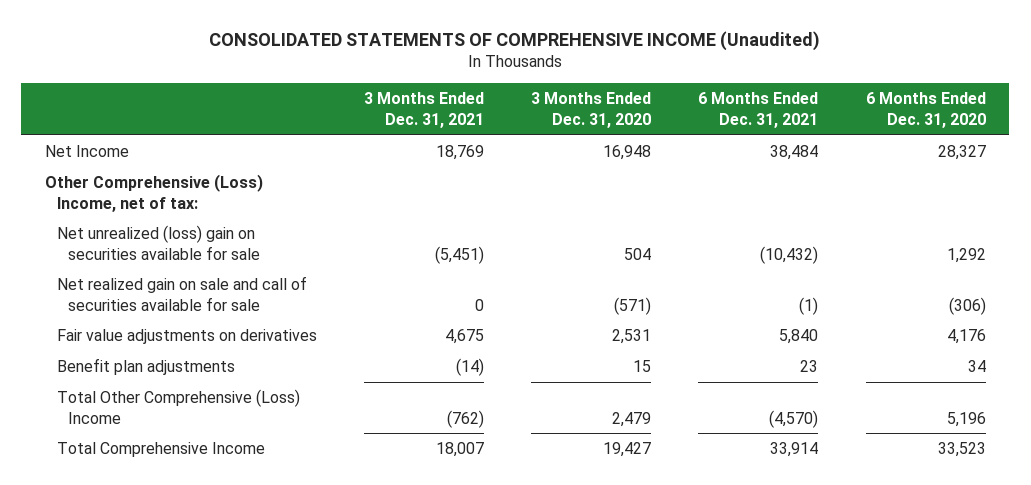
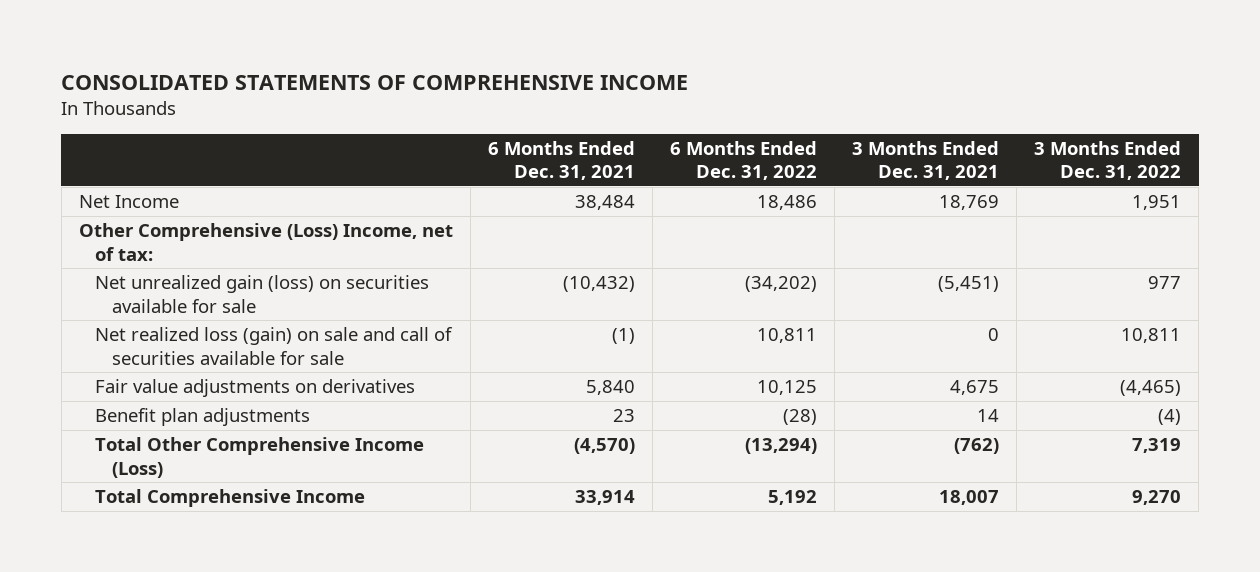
- CONSOLIDATED STATEMENTS OF COMPREHENSIVE INCOME (Unaudited)
+ CONSOLIDATED STATEMENTS OF COMPREHENSIVE INCOME
- | 3 Months Ended Dec. 31, 2021 | 3 Months Ended Dec. 31, 2020 | 6 Months Ended Dec. 31, 2021 | 6 Months Ended Dec. 31, 2020
+ | 6 Months Ended Dec. 31, 2021 | 6 Months Ended Dec. 31, 2022 | 3 Months Ended Dec. 31, 2021 | 3 Months Ended Dec. 31, 2022
- Net unrealized (loss) gain on securities available for sale | (5,451) | 504 | (10,432) | 1,292
- Net realized gain on sale and call of securities available for sale | 0 | (571) | (1) | (306)
+ Net unrealized gain (loss) on securities available for sale | (10,432) | (34,202) | (5,451) | 977
+ Net realized loss (gain) on sale and call of securities available for sale | (1) | 10,811 | 0 | 10,811
- Benefit plan adjustments | (14) | 15 | 23 | 34
- Total Other Comprehensive (Loss) Income | (762) | 2,479 | (4,570) | 5,196
+ Benefit plan adjustments | 23 | (28) | 14 | (4)
+ Total Other Comprehensive Income (Loss) | (4,570) | (13,294) | (762) | 7,319

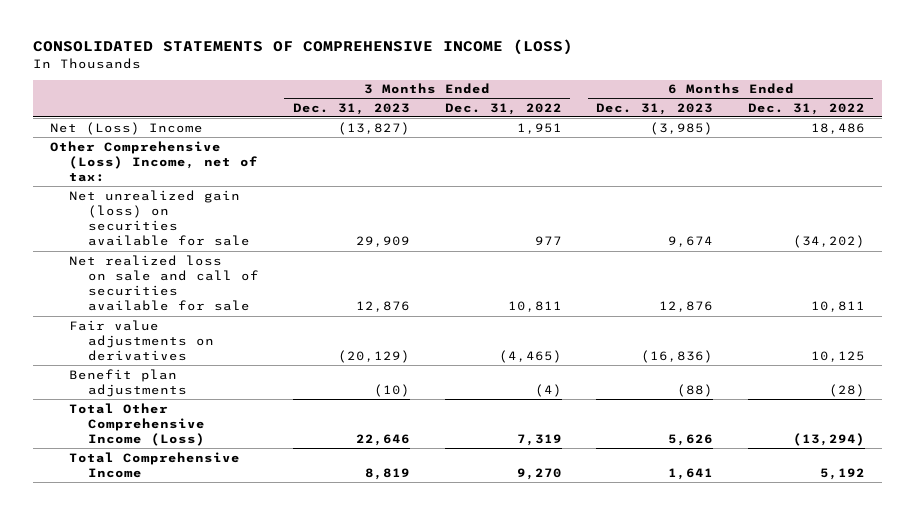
- CONSOLIDATED STATEMENTS OF COMPREHENSIVE INCOME
+ CONSOLIDATED STATEMENTS OF COMPREHENSIVE INCOME (LOSS)
- | 6 Months Ended Dec. 31, 2021 | 6 Months Ended Dec. 31, 2022 | 3 Months Ended Dec. 31, 2021 | 3 Months Ended Dec. 31, 2022
+ | 3 Months Ended Dec. 31, 2023 | 3 Months Ended Dec. 31, 2022 | 6 Months Ended Dec. 31, 2023 | 6 Months Ended Dec. 31, 2022
- Net Income | 38,484 | 18,486 | 18,769 | 1,951
+ Net (Loss) Income | (13,827) | 1,951 | (3,985) | 18,486
- Net realized loss (gain) on sale and call of securities available for sale | (1) | 10,811 | 0 | 10,811
+ Net realized loss on sale and call of securities available for sale | 12,876 | 10,811 | 12,876 | 10,811

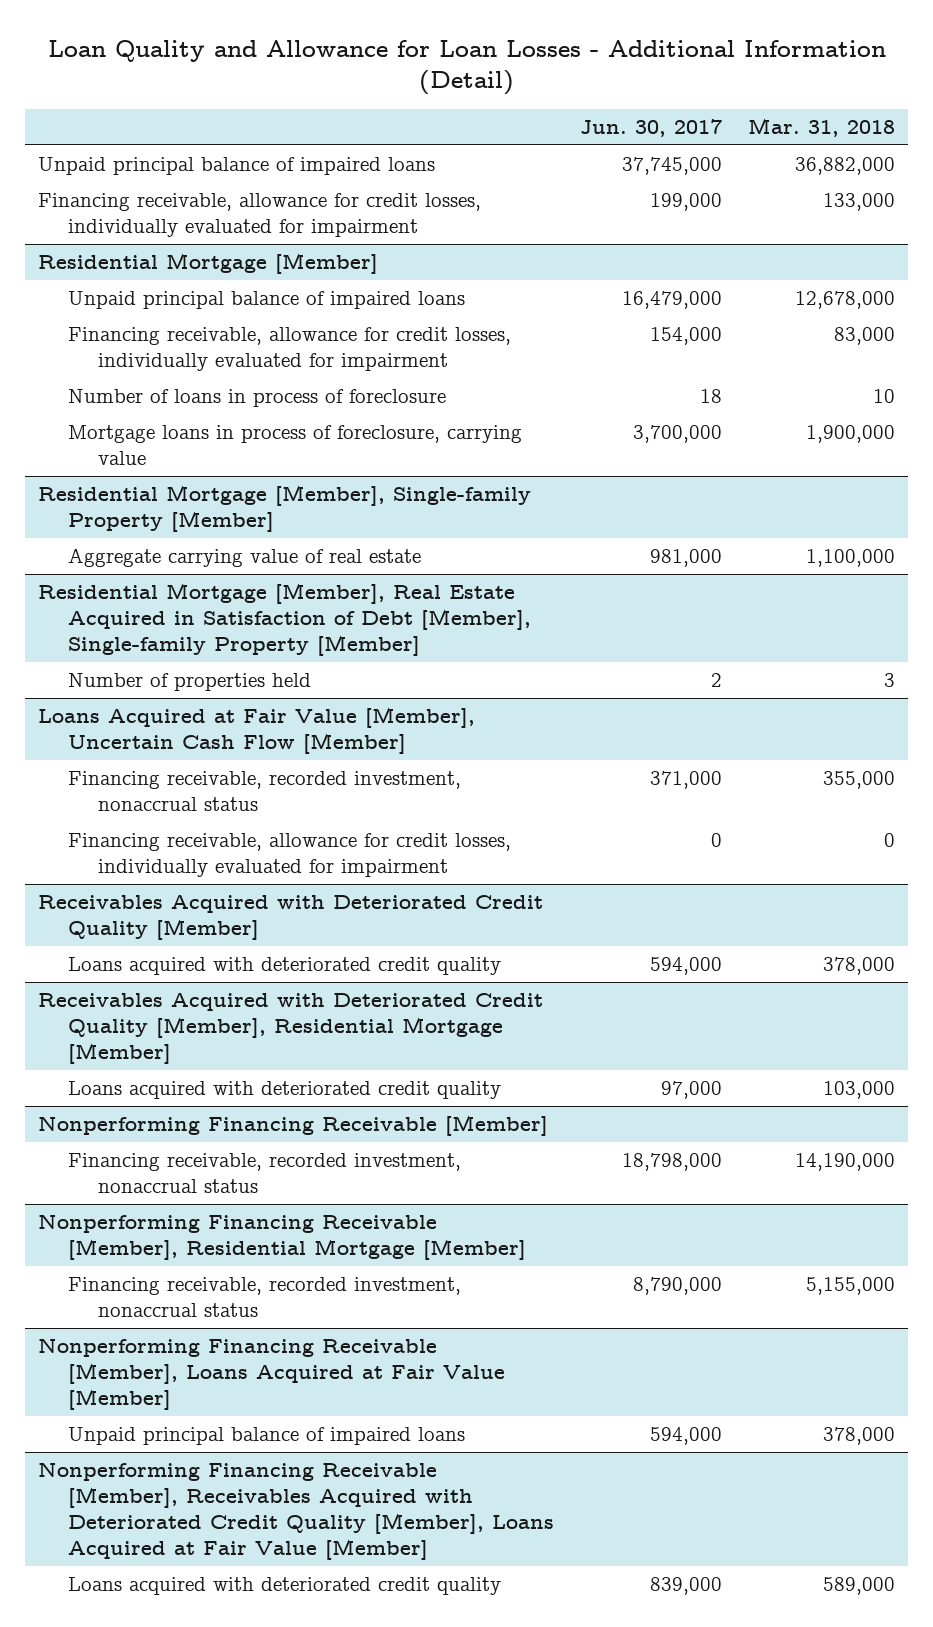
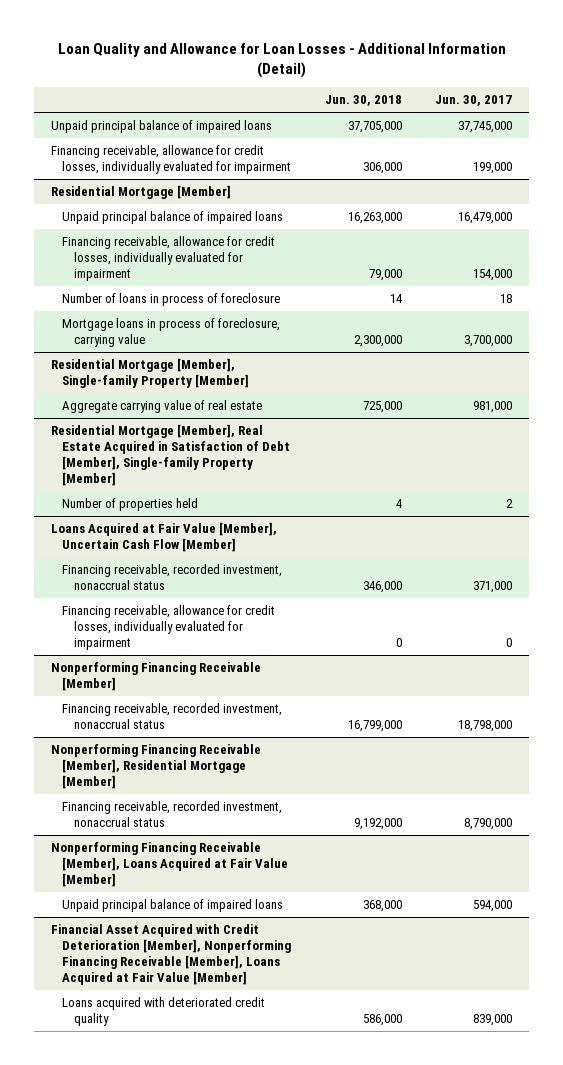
- | Jun. 30, 2017 | Mar. 31, 2018
+ | Jun. 30, 2018 | Jun. 30, 2017
- Receivables Acquired with Deteriorated Credit Quality [Member]
- Loans acquired with deteriorated credit quality | 594,000 | 378,000
- Receivables Acquired with Deteriorated Credit Quality [Member], Residential Mortgage [Member]
- Loans acquired with deteriorated credit quality | 97,000 | 103,000
- Nonperforming Financing Receivable [Member], Receivables Acquired with Deteriorated Credit Quality [Member], Loans Acquired at Fair Value [Member]
+ Financial Asset Acquired with Credit Deterioration [Member], Nonperforming Financing Receivable [Member], Loans Acquired at Fair Value [Member]

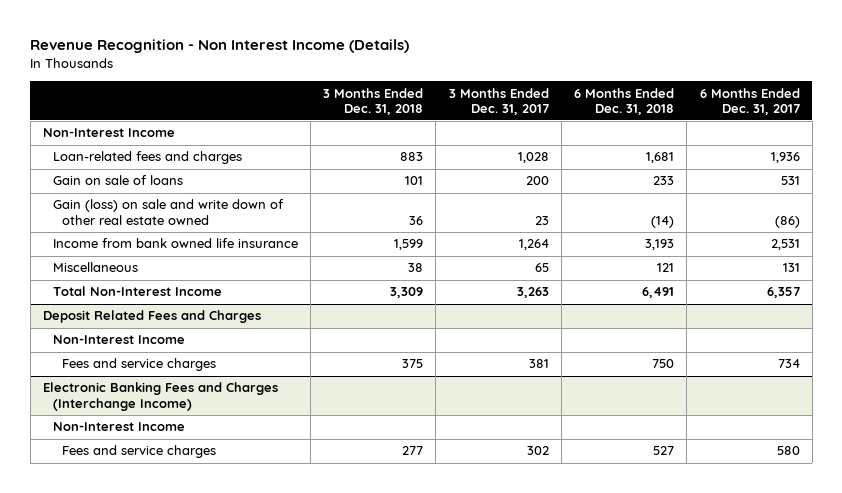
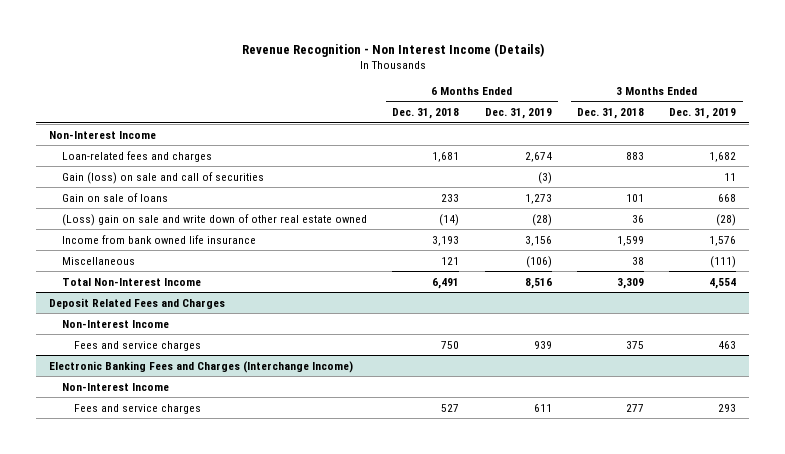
- | 3 Months Ended Dec. 31, 2018 | 3 Months Ended Dec. 31, 2017 | 6 Months Ended Dec. 31, 2018 | 6 Months Ended Dec. 31, 2017
+ | 6 Months Ended Dec. 31, 2018 | 6 Months Ended Dec. 31, 2019 | 3 Months Ended Dec. 31, 2018 | 3 Months Ended Dec. 31, 2019
+ Gain (loss) on sale and call of securities | | (3) | | 11
- Gain (loss) on sale and write down of other real estate owned | 36 | 23 | (14) | (86)
+ (Loss) gain on sale and write down of other real estate owned | (14) | (28) | 36 | (28)

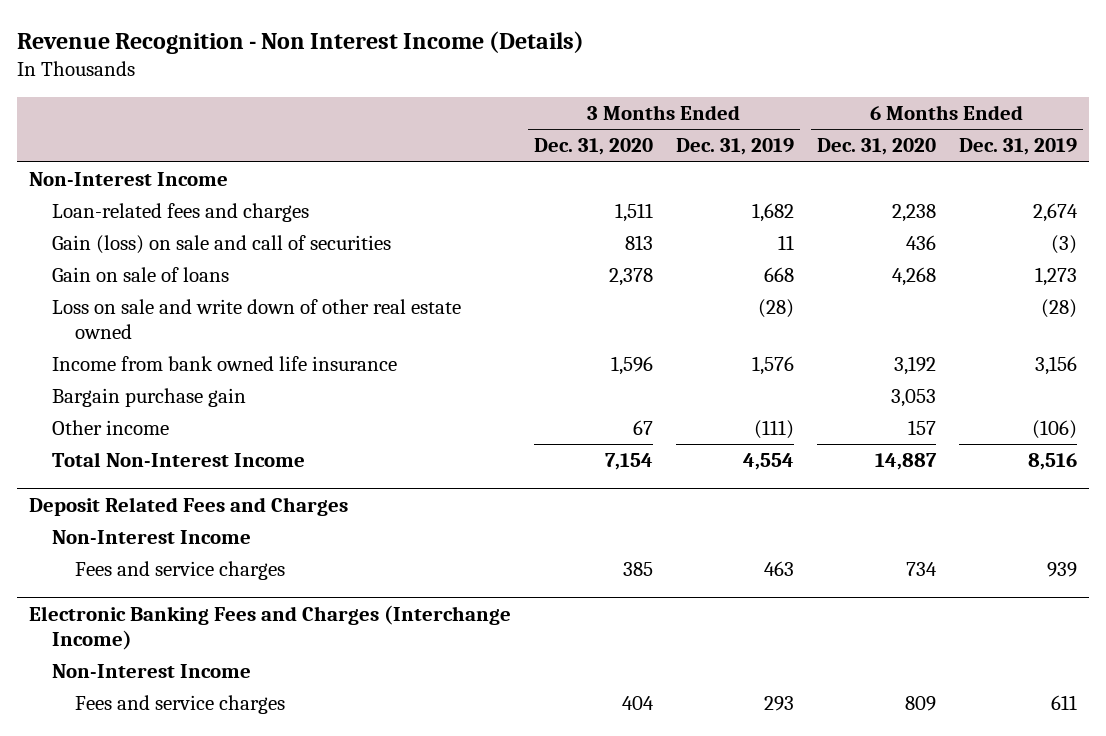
- | 6 Months Ended Dec. 31, 2018 | 6 Months Ended Dec. 31, 2019 | 3 Months Ended Dec. 31, 2018 | 3 Months Ended Dec. 31, 2019
+ | 3 Months Ended Dec. 31, 2020 | 3 Months Ended Dec. 31, 2019 | 6 Months Ended Dec. 31, 2020 | 6 Months Ended Dec. 31, 2019
- (Loss) gain on sale and write down of other real estate owned | (14) | (28) | 36 | (28)
+ Loss on sale and write down of other real estate owned | | (28) | | (28)
- Miscellaneous | 121 | (106) | 38 | (111)
+ Bargain purchase gain | | | 3,053 |
+ Other income | 67 | (111) | 157 | (106)

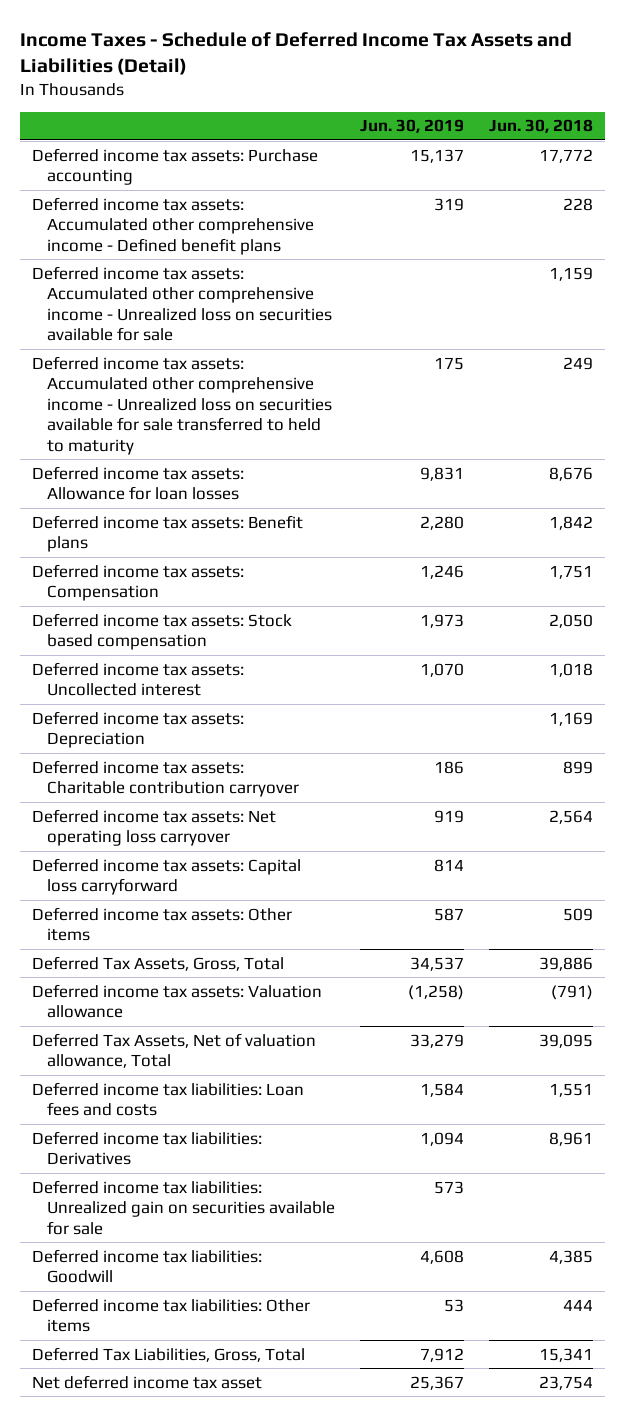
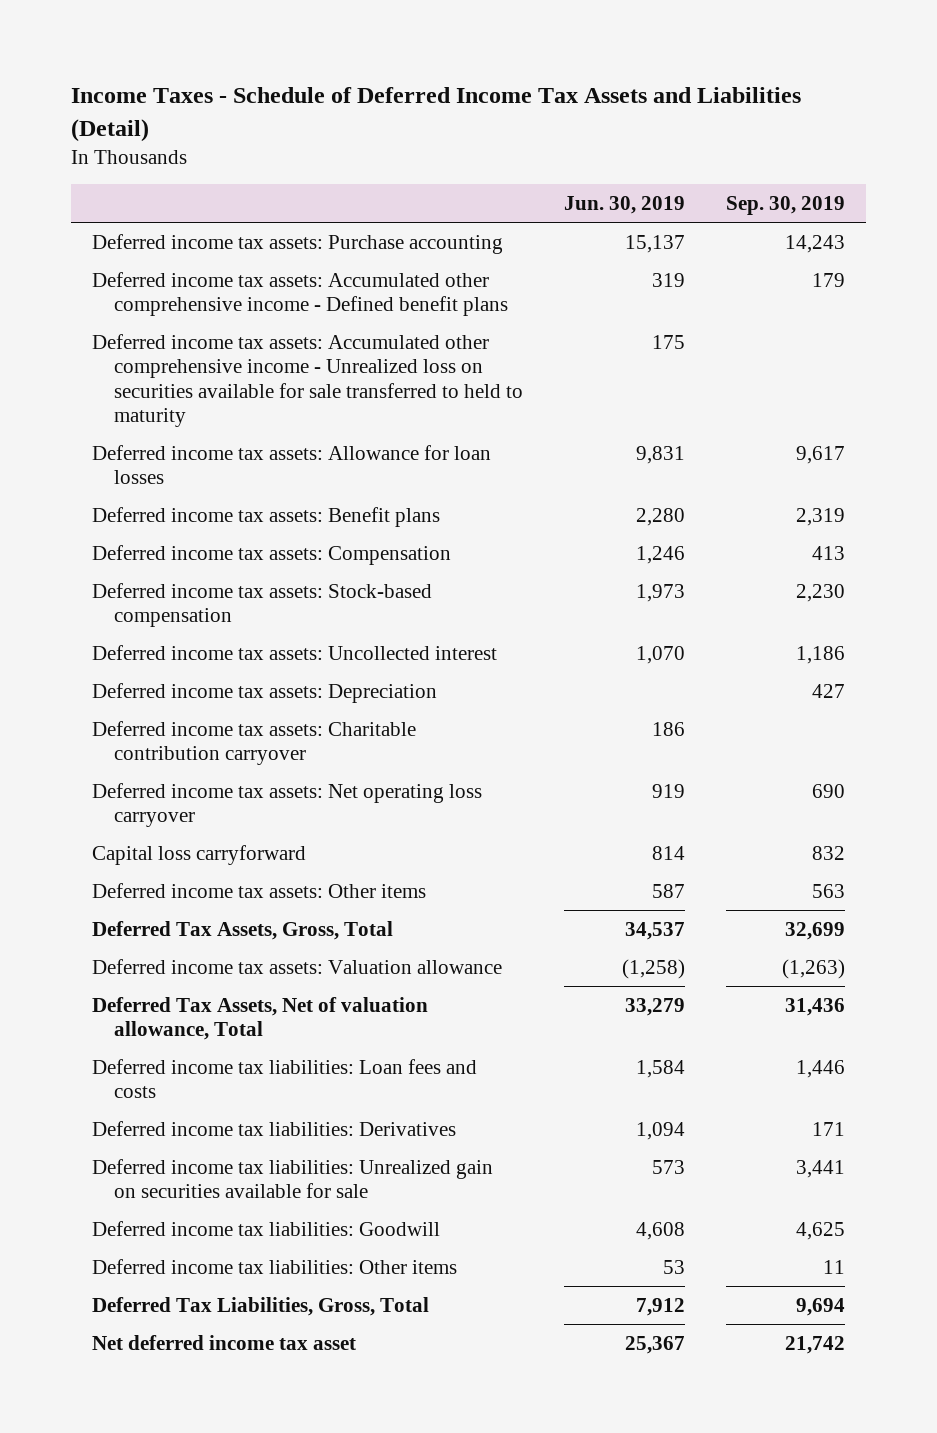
- | Jun. 30, 2019 | Jun. 30, 2018
+ | Jun. 30, 2019 | Sep. 30, 2019
- Deferred income tax assets: Accumulated other comprehensive income - Unrealized loss on securities available for sale | | 1,159
- Deferred income tax assets: Stock based compensation | 1,973 | 2,050
+ Deferred income tax assets: Stock-based compensation | 1,973 | 2,230
- Deferred income tax assets: Capital loss carryforward | 814 |
+ Capital loss carryforward | 814 | 832

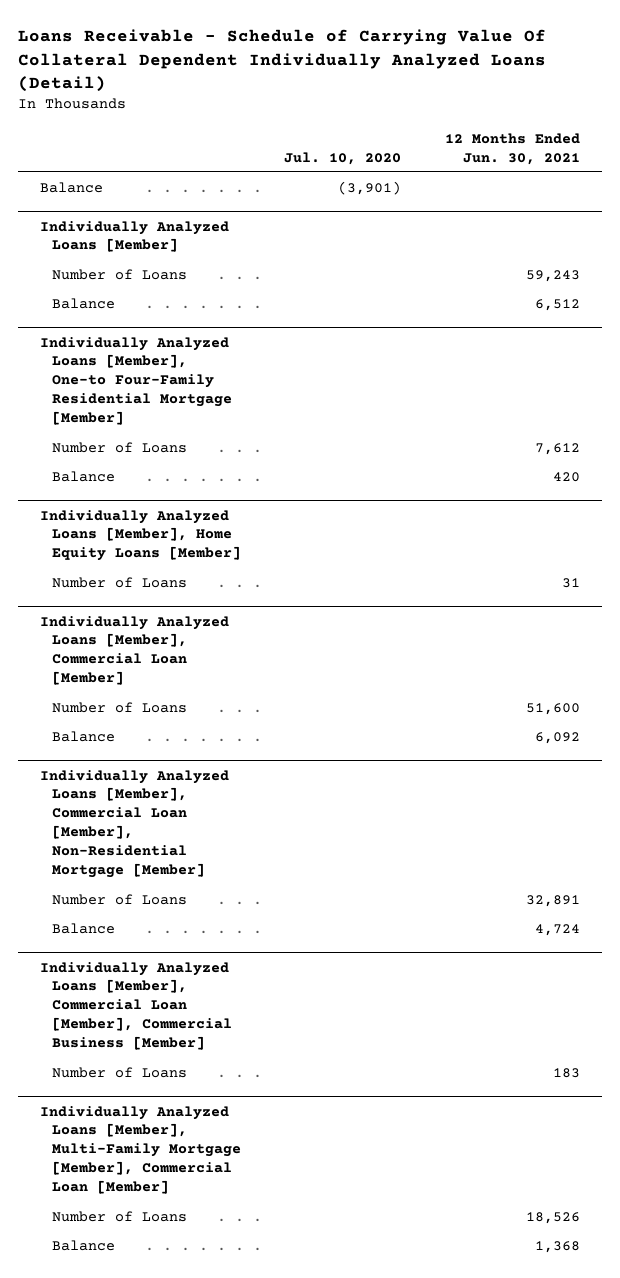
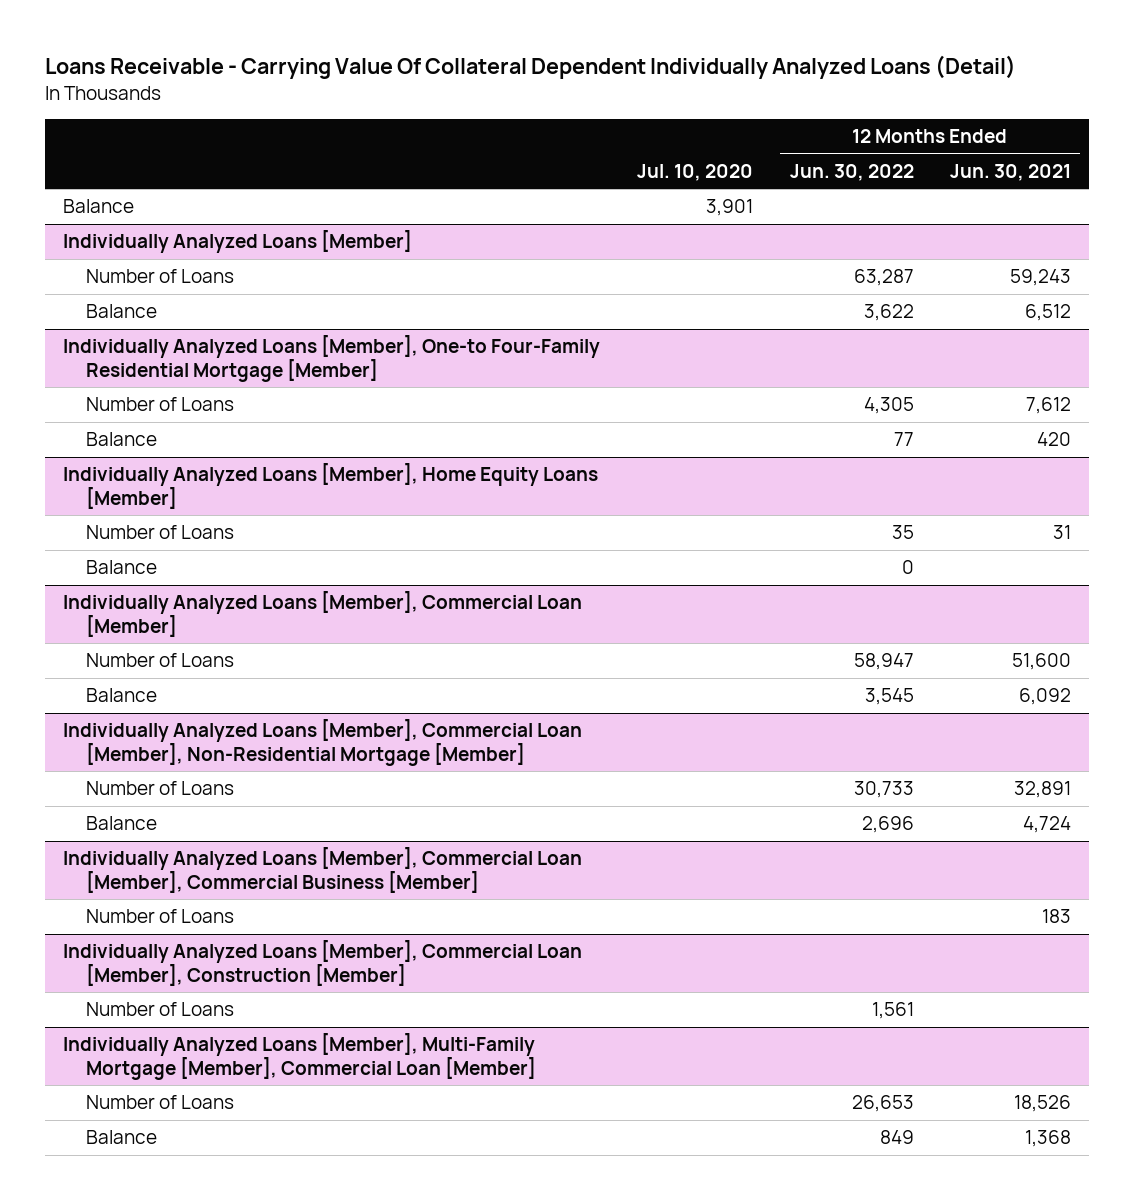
- Loans Receivable - Schedule of Carrying Value Of Collateral Dependent Individually Analyzed Loans (Detail)
+ Loans Receivable - Carrying Value Of Collateral Dependent Individually Analyzed Loans (Detail)
- | Jul. 10, 2020 | 12 Months Ended Jun. 30, 2021
+ | Jul. 10, 2020 | 12 Months Ended Jun. 30, 2022 | 12 Months Ended Jun. 30, 2021
- Balance | (3,901) |
+ Balance | 3,901 | |
@ Individually Analyzed Loans [Member], Home Equity Loans [Member]
+ Balance | | 0 |
+ Individually Analyzed Loans [Member], Commercial Loan [Member], Construction [Member]
+ Number of Loans | | 1,561 |

